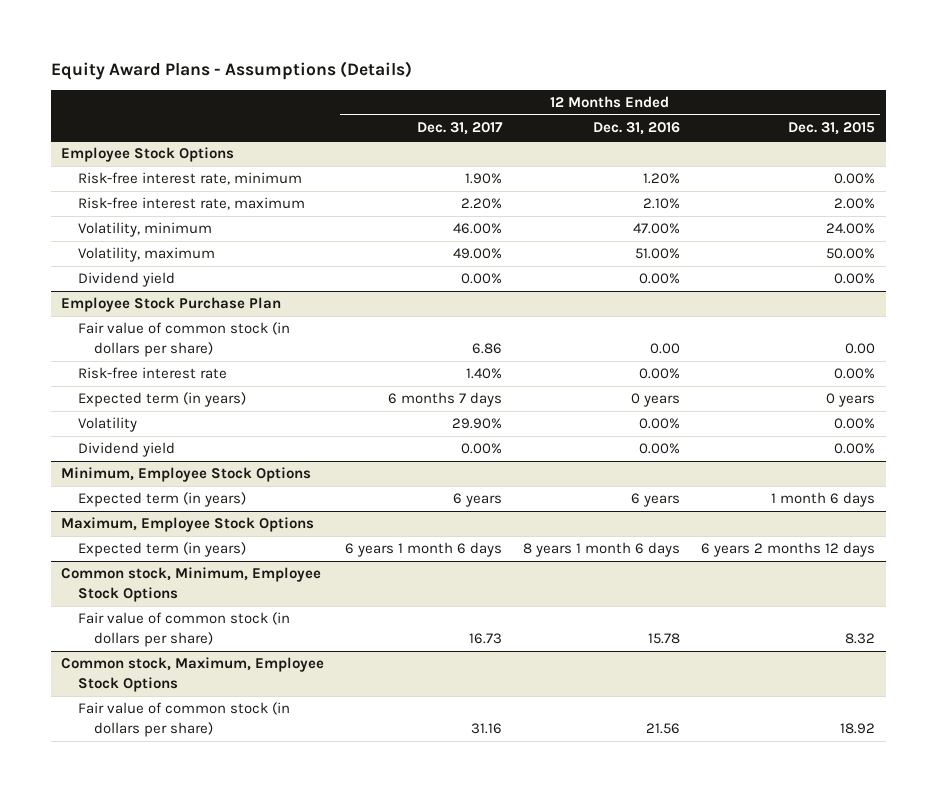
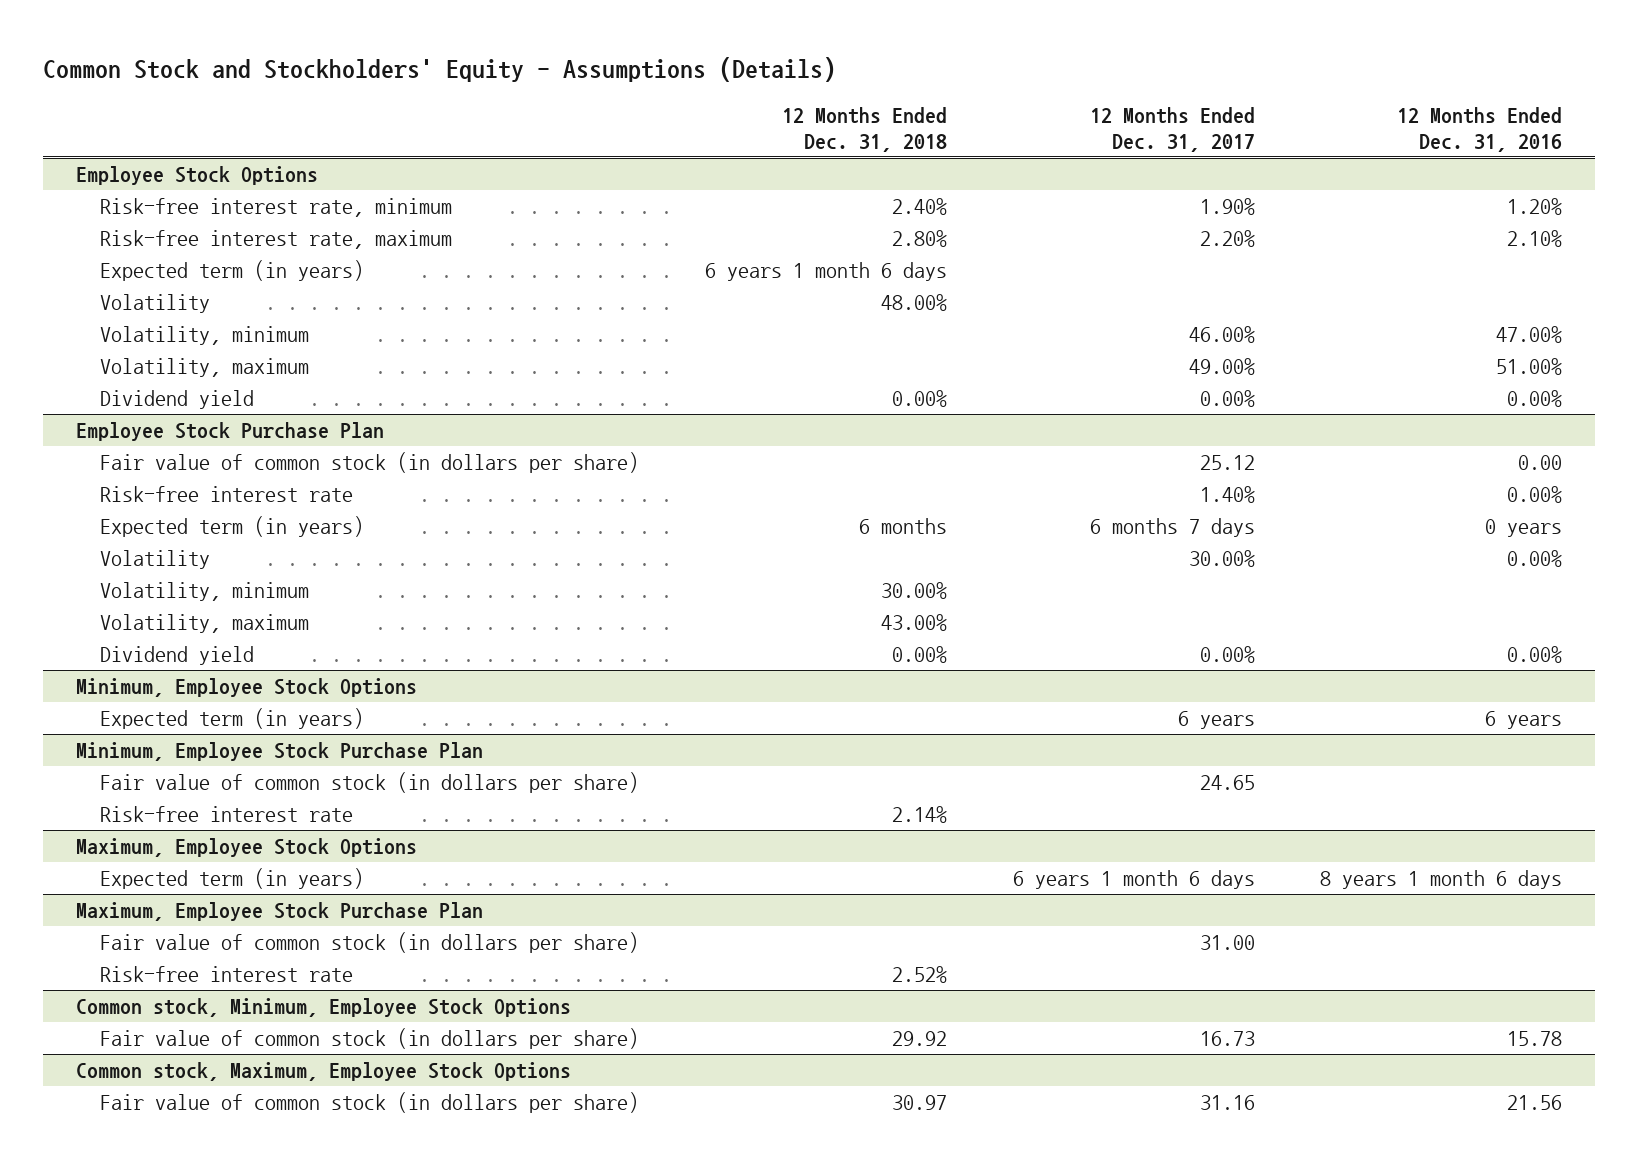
- Equity Award Plans - Assumptions (Details)
+ Common Stock and Stockholders' Equity - Assumptions (Details)
- | 12 Months Ended Dec. 31, 2017 | 12 Months Ended Dec. 31, 2016 | 12 Months Ended Dec. 31, 2015
+ | 12 Months Ended Dec. 31, 2018 | 12 Months Ended Dec. 31, 2017 | 12 Months Ended Dec. 31, 2016
@ Employee Stock Options
+ Expected term (in years) | 6 years 1 month 6 days | |
+ Volatility | 48.00% | |
@ Employee Stock Purchase Plan
- Fair value of common stock (in dollars per share) | 6.86 | 0.00 | 0.00
+ Fair value of common stock (in dollars per share) | | 25.12 | 0.00
- Volatility | 29.90% | 0.00% | 0.00%
+ Volatility | | 30.00% | 0.00%
+ Volatility, minimum | 30.00% | |
+ Volatility, maximum | 43.00% | |
+ Minimum, Employee Stock Purchase Plan
+ Fair value of common stock (in dollars per share) | | 24.65 |
+ Risk-free interest rate | 2.14% | |
+ Maximum, Employee Stock Purchase Plan
+ Fair value of common stock (in dollars per share) | | 31.00 |
+ Risk-free interest rate | 2.52% | |

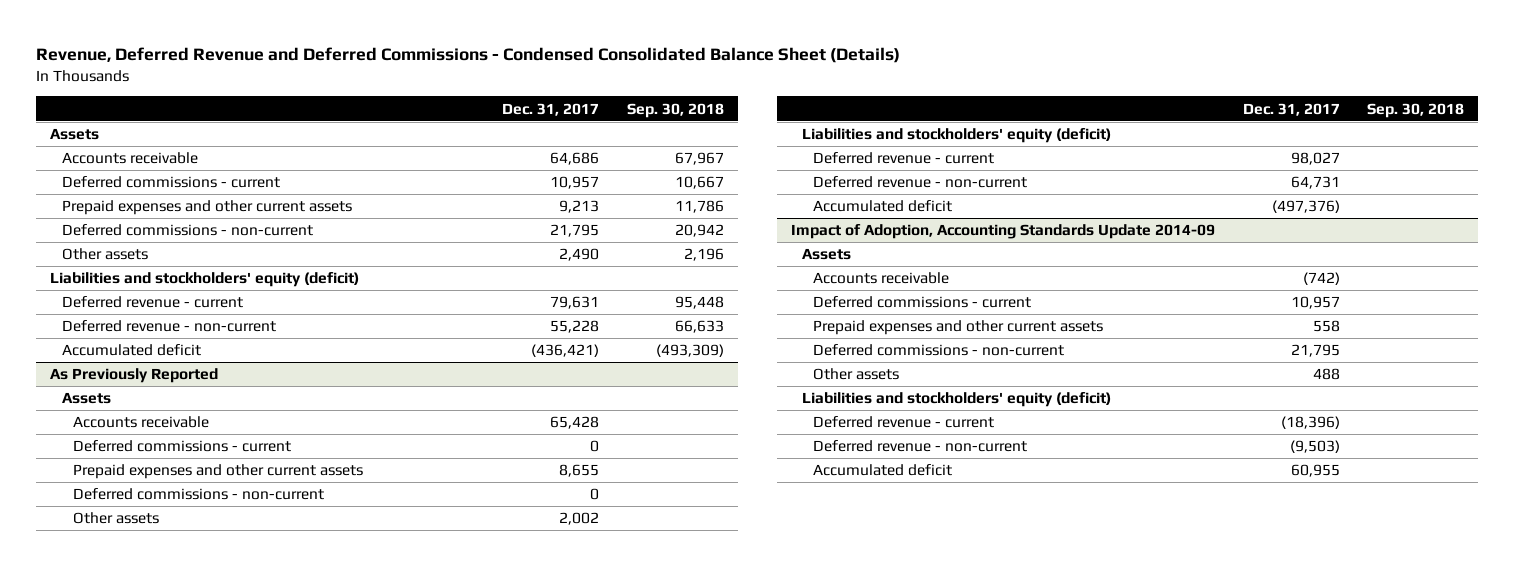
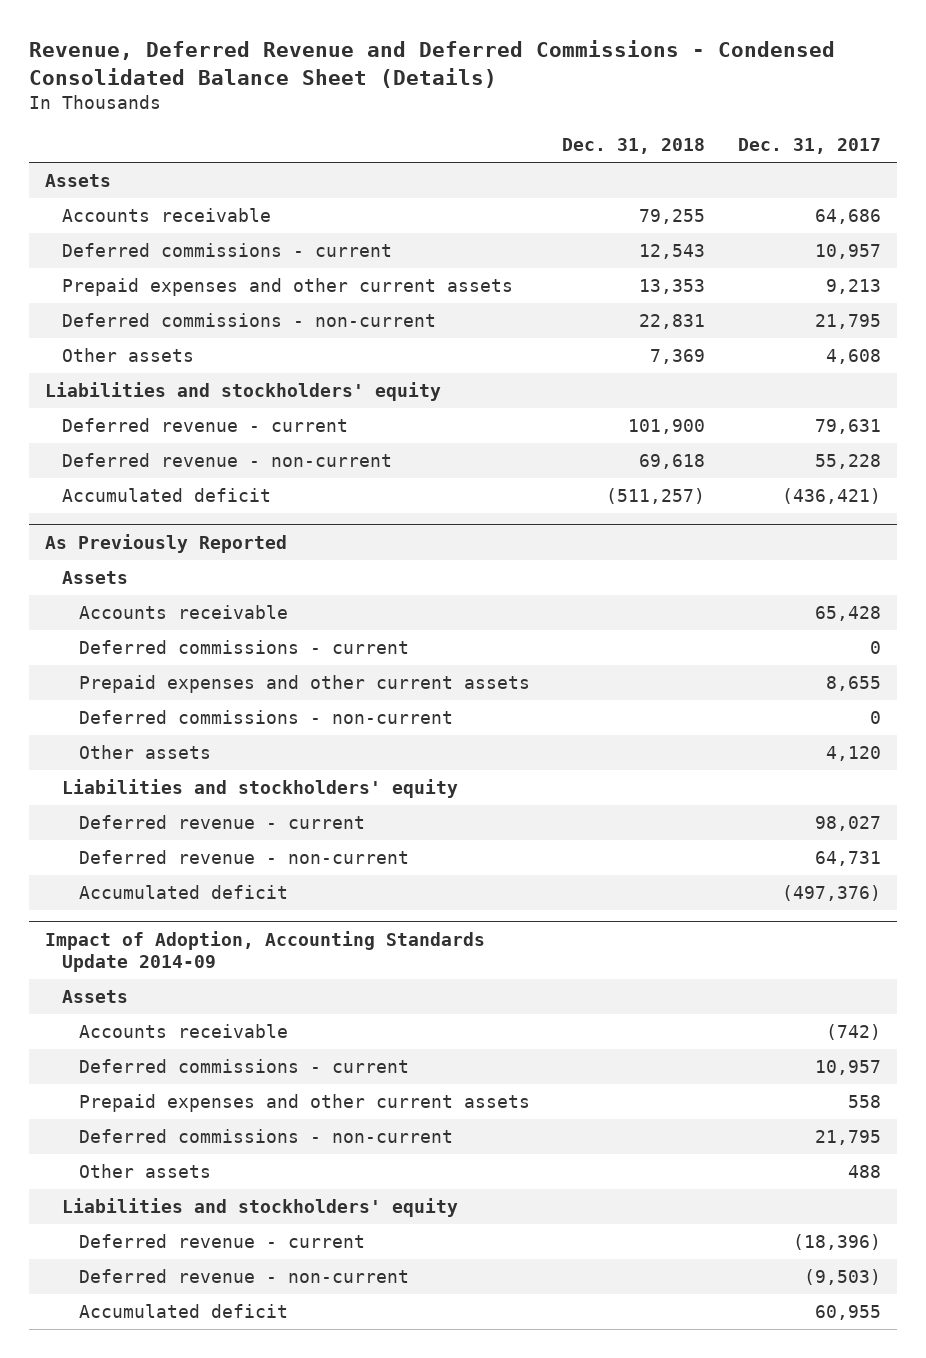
- | Dec. 31, 2017 | Sep. 30, 2018
+ | Dec. 31, 2018 | Dec. 31, 2017
- Other assets | 2,490 | 2,196
- Liabilities and stockholders' equity (deficit)
+ Other assets | 7,369 | 4,608
+ Liabilities and stockholders' equity
@ As Previously Reported
- Other assets | 2,002 |
- Liabilities and stockholders' equity (deficit)
+ Other assets | | 4,120
+ Liabilities and stockholders' equity
@ Impact of Adoption, Accounting Standards Update 2014-09
- Liabilities and stockholders' equity (deficit)
+ Liabilities and stockholders' equity

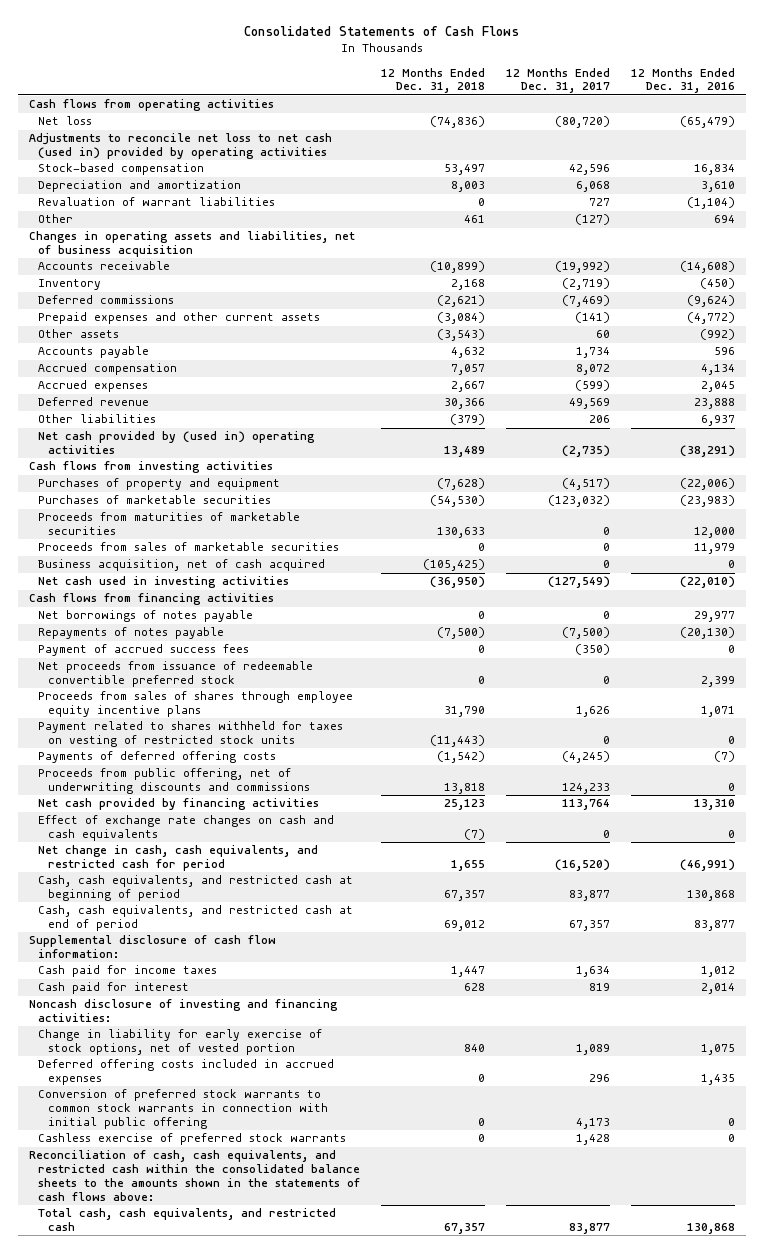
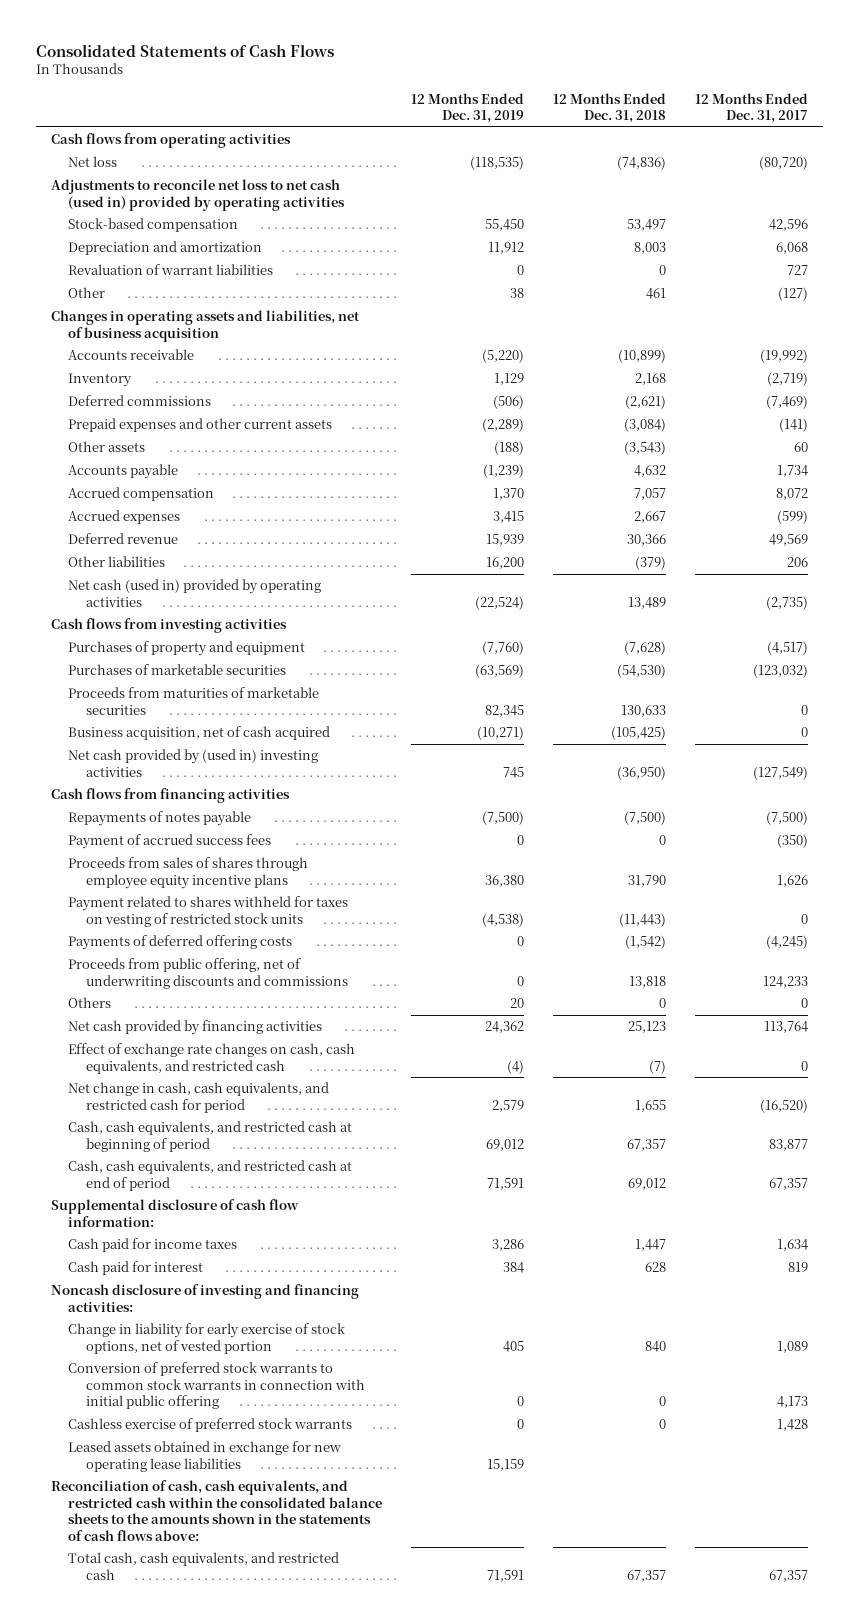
- | 12 Months Ended Dec. 31, 2018 | 12 Months Ended Dec. 31, 2017 | 12 Months Ended Dec. 31, 2016
+ | 12 Months Ended Dec. 31, 2019 | 12 Months Ended Dec. 31, 2018 | 12 Months Ended Dec. 31, 2017
- Net cash provided by (used in) operating activities | 13,489 | (2,735) | (38,291)
+ Net cash (used in) provided by operating activities | (22,524) | 13,489 | (2,735)
- Proceeds from sales of marketable securities | 0 | 0 | 11,979
- Net cash used in investing activities | (36,950) | (127,549) | (22,010)
+ Net cash provided by (used in) investing activities | 745 | (36,950) | (127,549)
- Net borrowings of notes payable | 0 | 0 | 29,977
- Net proceeds from issuance of redeemable convertible preferred stock | 0 | 0 | 2,399
+ Others | 20 | 0 | 0
- Effect of exchange rate changes on cash and cash equivalents | (7) | 0 | 0
+ Effect of exchange rate changes on cash, cash equivalents, and restricted cash | (4) | (7) | 0
- Deferred offering costs included in accrued expenses | 0 | 296 | 1,435
+ Leased assets obtained in exchange for new operating lease liabilities | 15,159 | |
- Total cash, cash equivalents, and restricted cash | 67,357 | 83,877 | 130,868
+ Total cash, cash equivalents, and restricted cash | 71,591 | 67,357 | 67,357

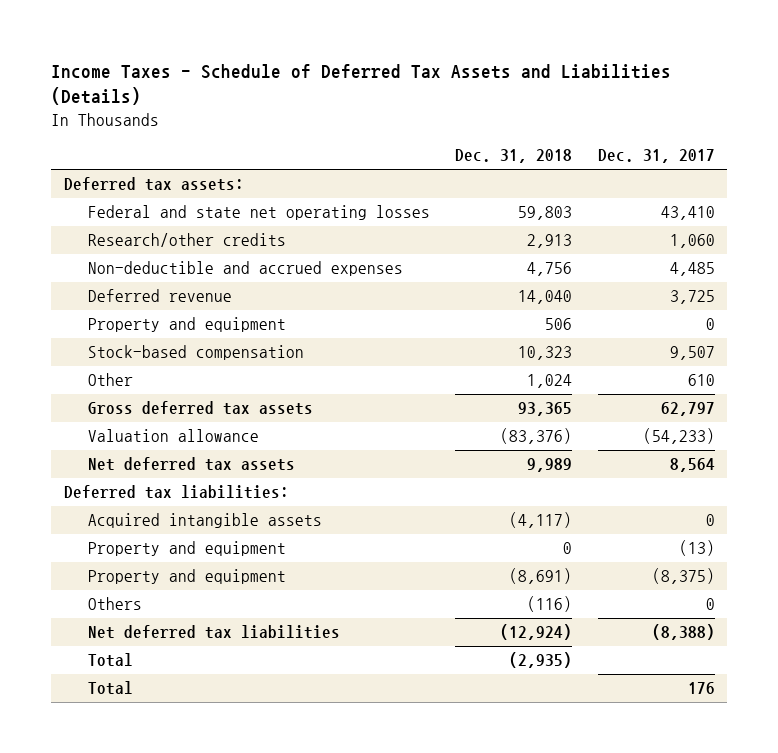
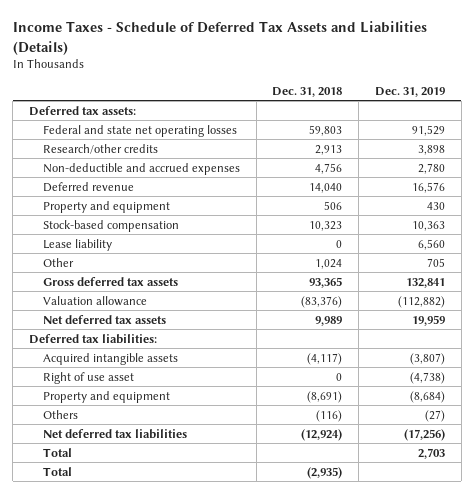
- | Dec. 31, 2018 | Dec. 31, 2017
+ | Dec. 31, 2018 | Dec. 31, 2019
+ Lease liability | 0 | 6,560
- Property and equipment | 0 | (13)
+ Right of use asset | 0 | (4,738)
moved down: Total | (2,935) |

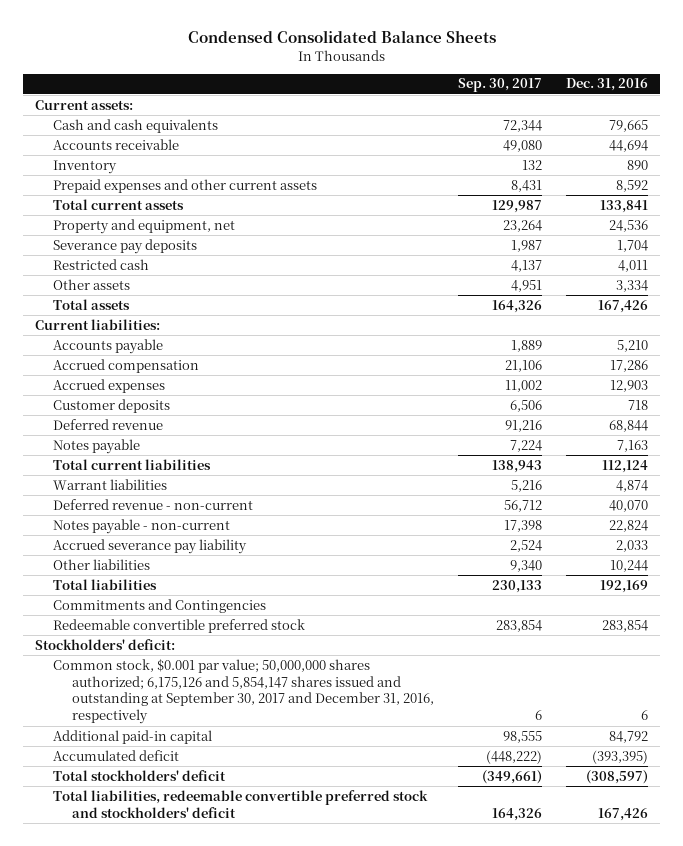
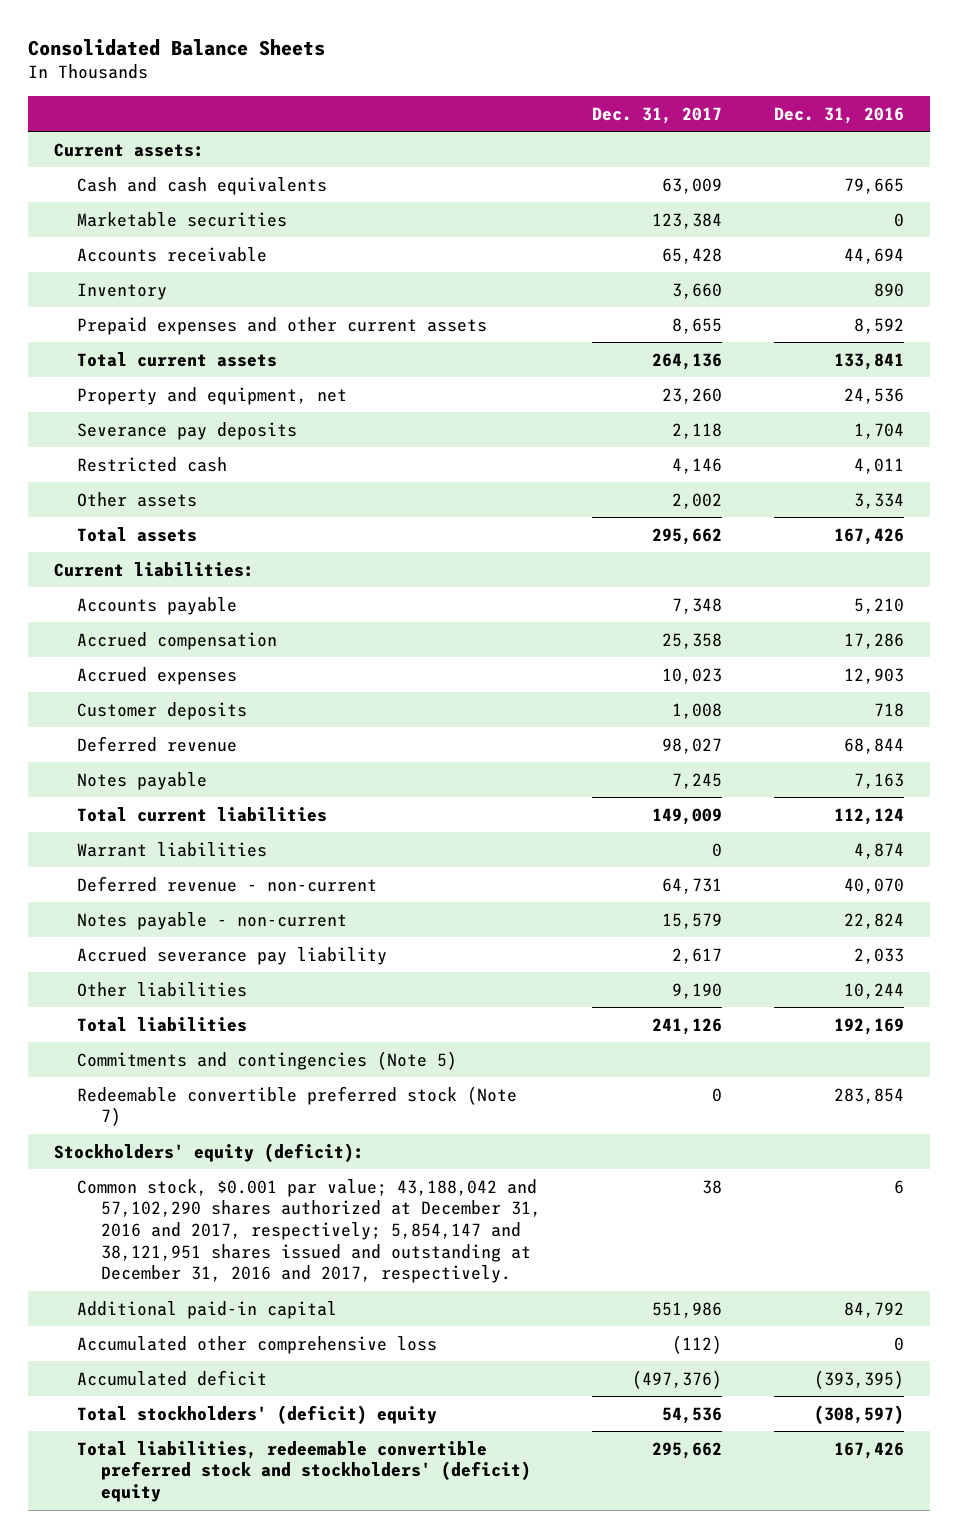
- Condensed Consolidated Balance Sheets
+ Consolidated Balance Sheets
- | Sep. 30, 2017 | Dec. 31, 2016
+ | Dec. 31, 2017 | Dec. 31, 2016
+ Marketable securities | 123,384 | 0
- Commitments and Contingencies
- Redeemable convertible preferred stock | 283,854 | 283,854
- Stockholders' deficit:
- Common stock, $0.001 par value; 50,000,000 shares authorized; 6,175,126 and 5,854,147 shares issued and outstanding at September 30, 2017 and December 31, 2016, respectively | 6 | 6
+ Commitments and contingencies (Note 5)
+ Redeemable convertible preferred stock (Note 7) | 0 | 283,854
+ Stockholders' equity (deficit):
+ Common stock, $0.001 par value; 43,188,042 and 57,102,290 shares authorized at December 31, 2016 and 2017, respectively; 5,854,147 and 38,121,951 shares issued and outstanding at December 31, 2016 and 2017, respectively. | 38 | 6
+ Accumulated other comprehensive loss | (112) | 0
- Total stockholders' deficit | (349,661) | (308,597)
- Total liabilities, redeemable convertible preferred stock and stockholders' deficit | 164,326 | 167,426
+ Total stockholders' (deficit) equity | 54,536 | (308,597)
+ Total liabilities, redeemable convertible preferred stock and stockholders' (deficit) equity | 295,662 | 167,426

